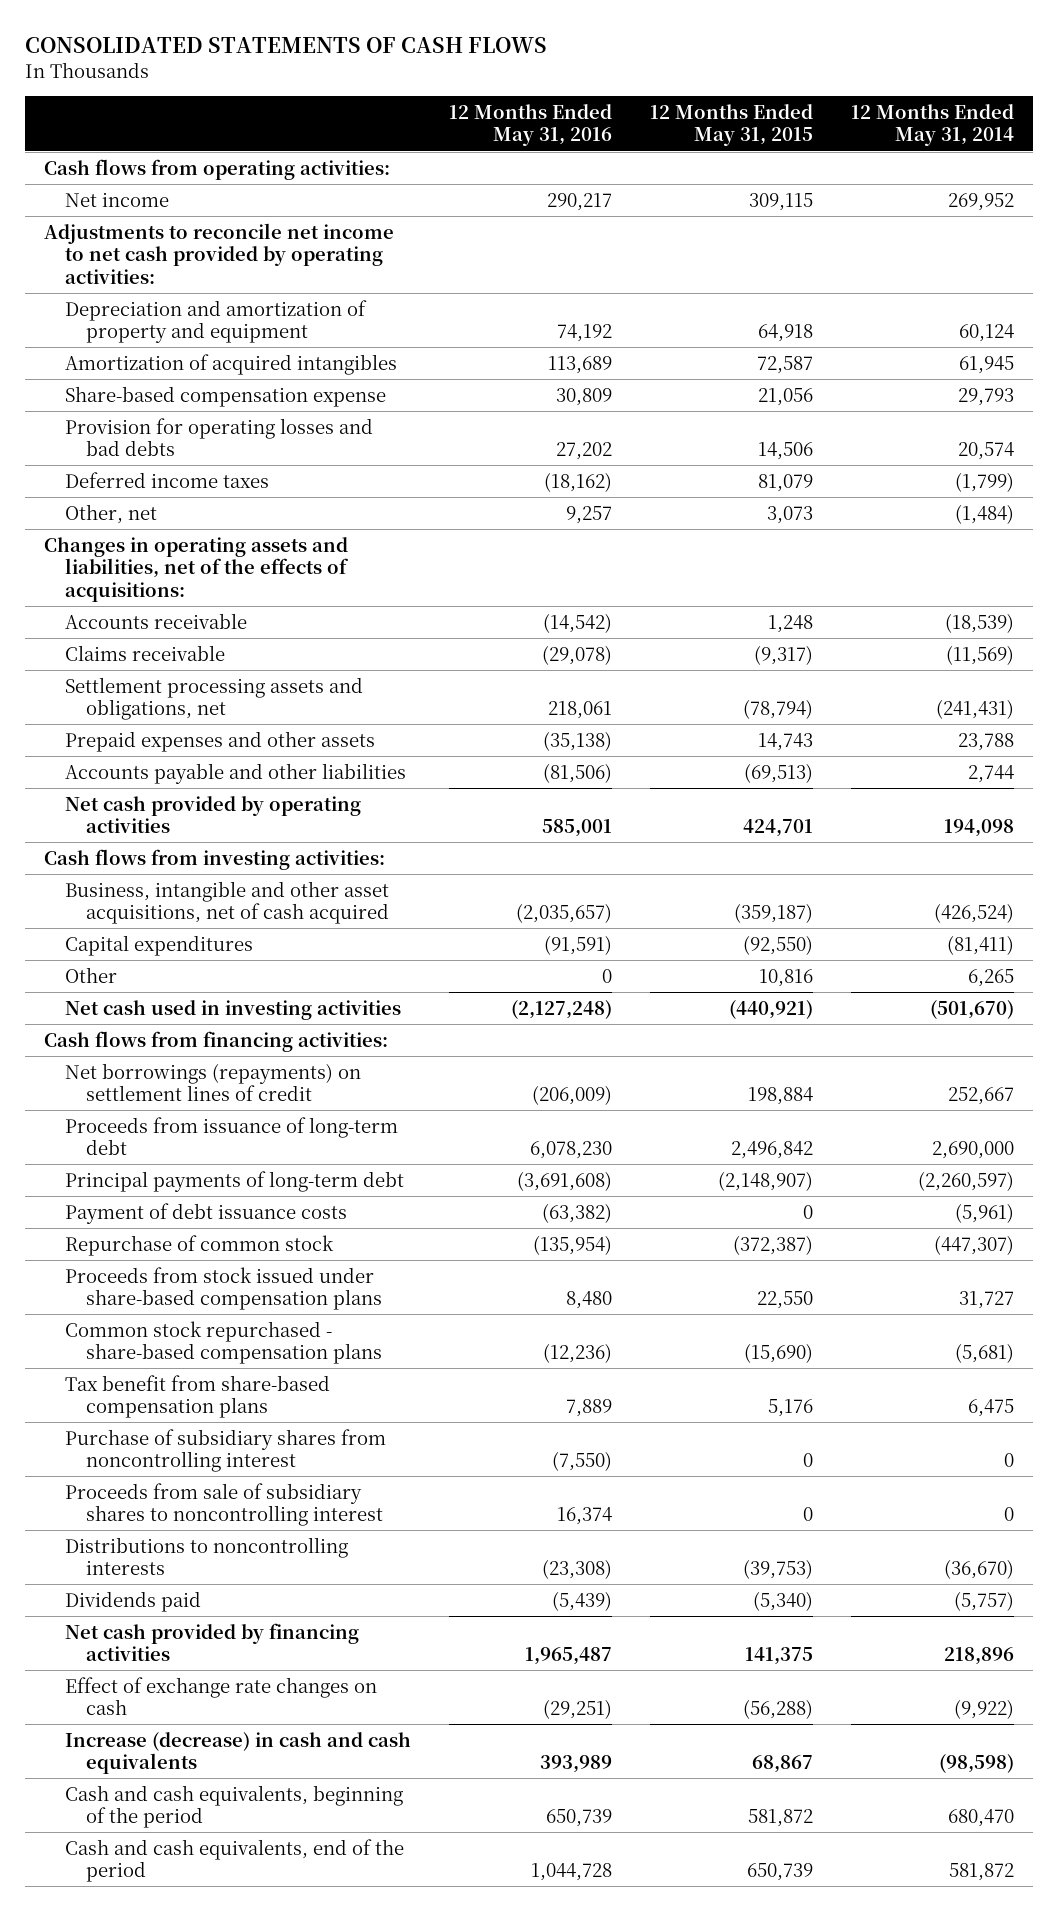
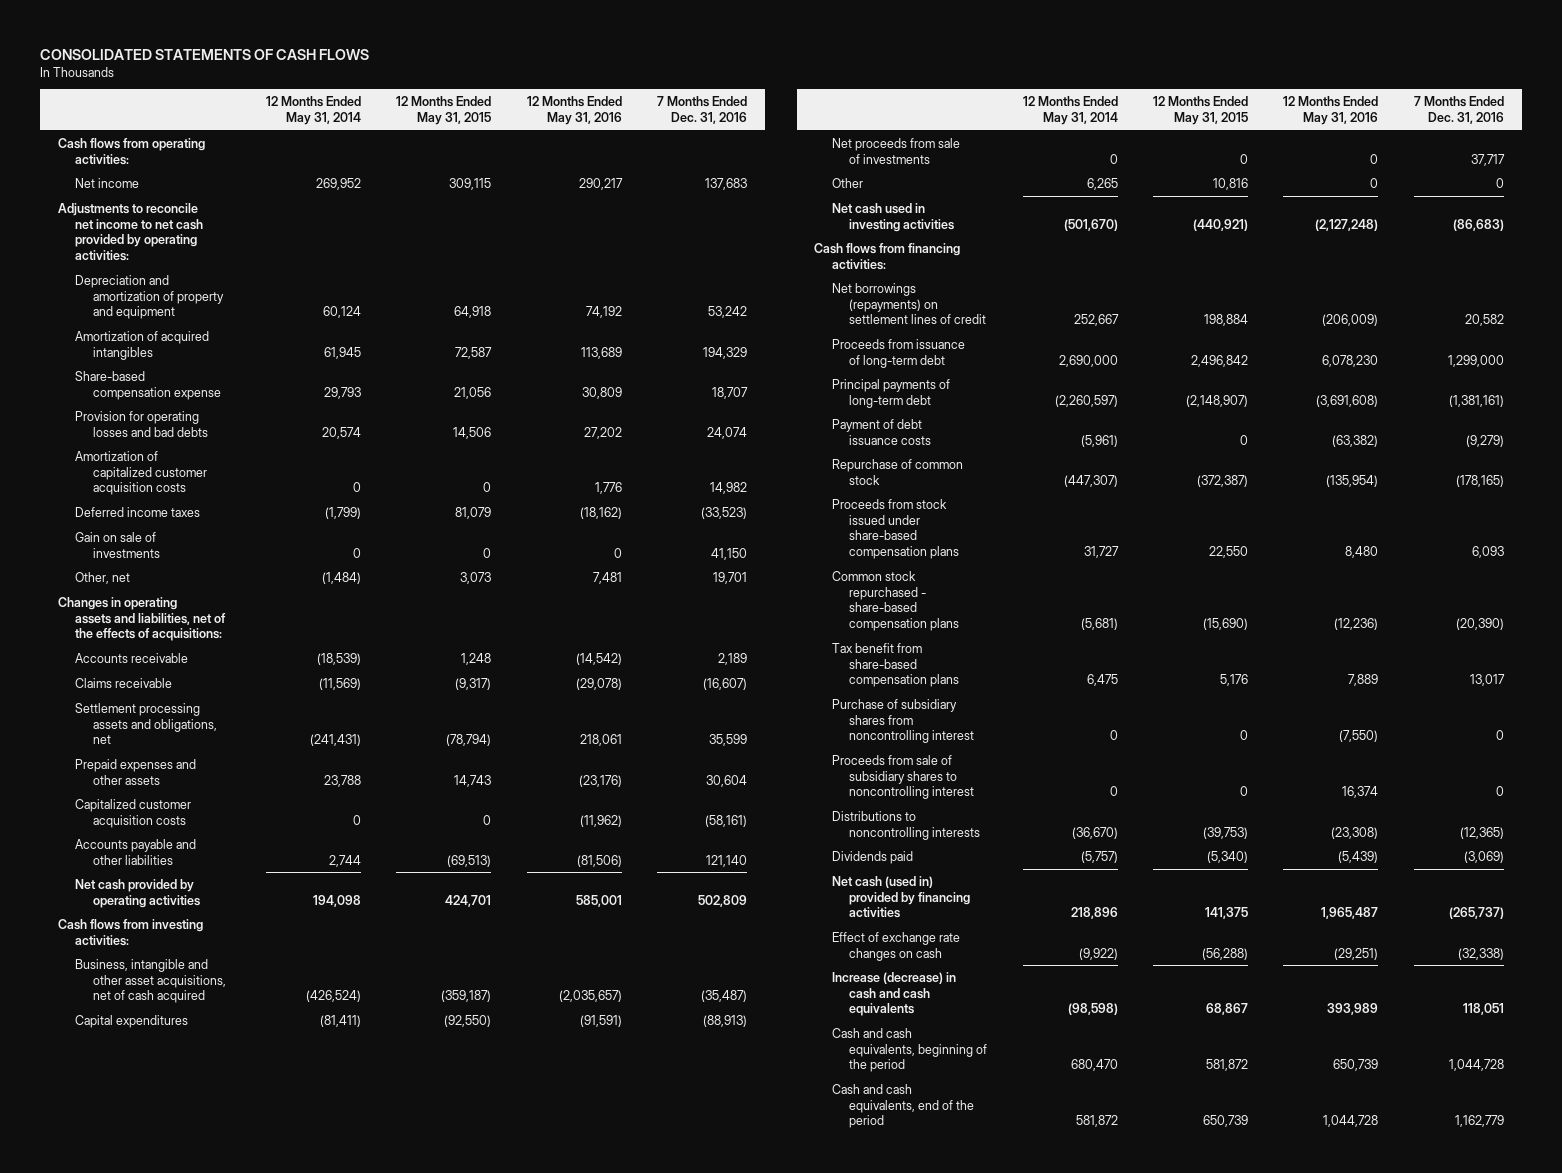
- | 12 Months Ended May 31, 2016 | 12 Months Ended May 31, 2015 | 12 Months Ended May 31, 2014
+ | 12 Months Ended May 31, 2014 | 12 Months Ended May 31, 2015 | 12 Months Ended May 31, 2016 | 7 Months Ended Dec. 31, 2016
+ Amortization of capitalized customer acquisition costs | 0 | 0 | 1,776 | 14,982
- Other, net | 9,257 | 3,073 | (1,484)
+ Gain on sale of investments | 0 | 0 | 0 | 41,150
+ Other, net | (1,484) | 3,073 | 7,481 | 19,701
- Prepaid expenses and other assets | (35,138) | 14,743 | 23,788
+ Prepaid expenses and other assets | 23,788 | 14,743 | (23,176) | 30,604
+ Capitalized customer acquisition costs | 0 | 0 | (11,962) | (58,161)
+ Net proceeds from sale of investments | 0 | 0 | 0 | 37,717
- Net cash provided by financing activities | 1,965,487 | 141,375 | 218,896
+ Net cash (used in) provided by financing activities | 218,896 | 141,375 | 1,965,487 | (265,737)

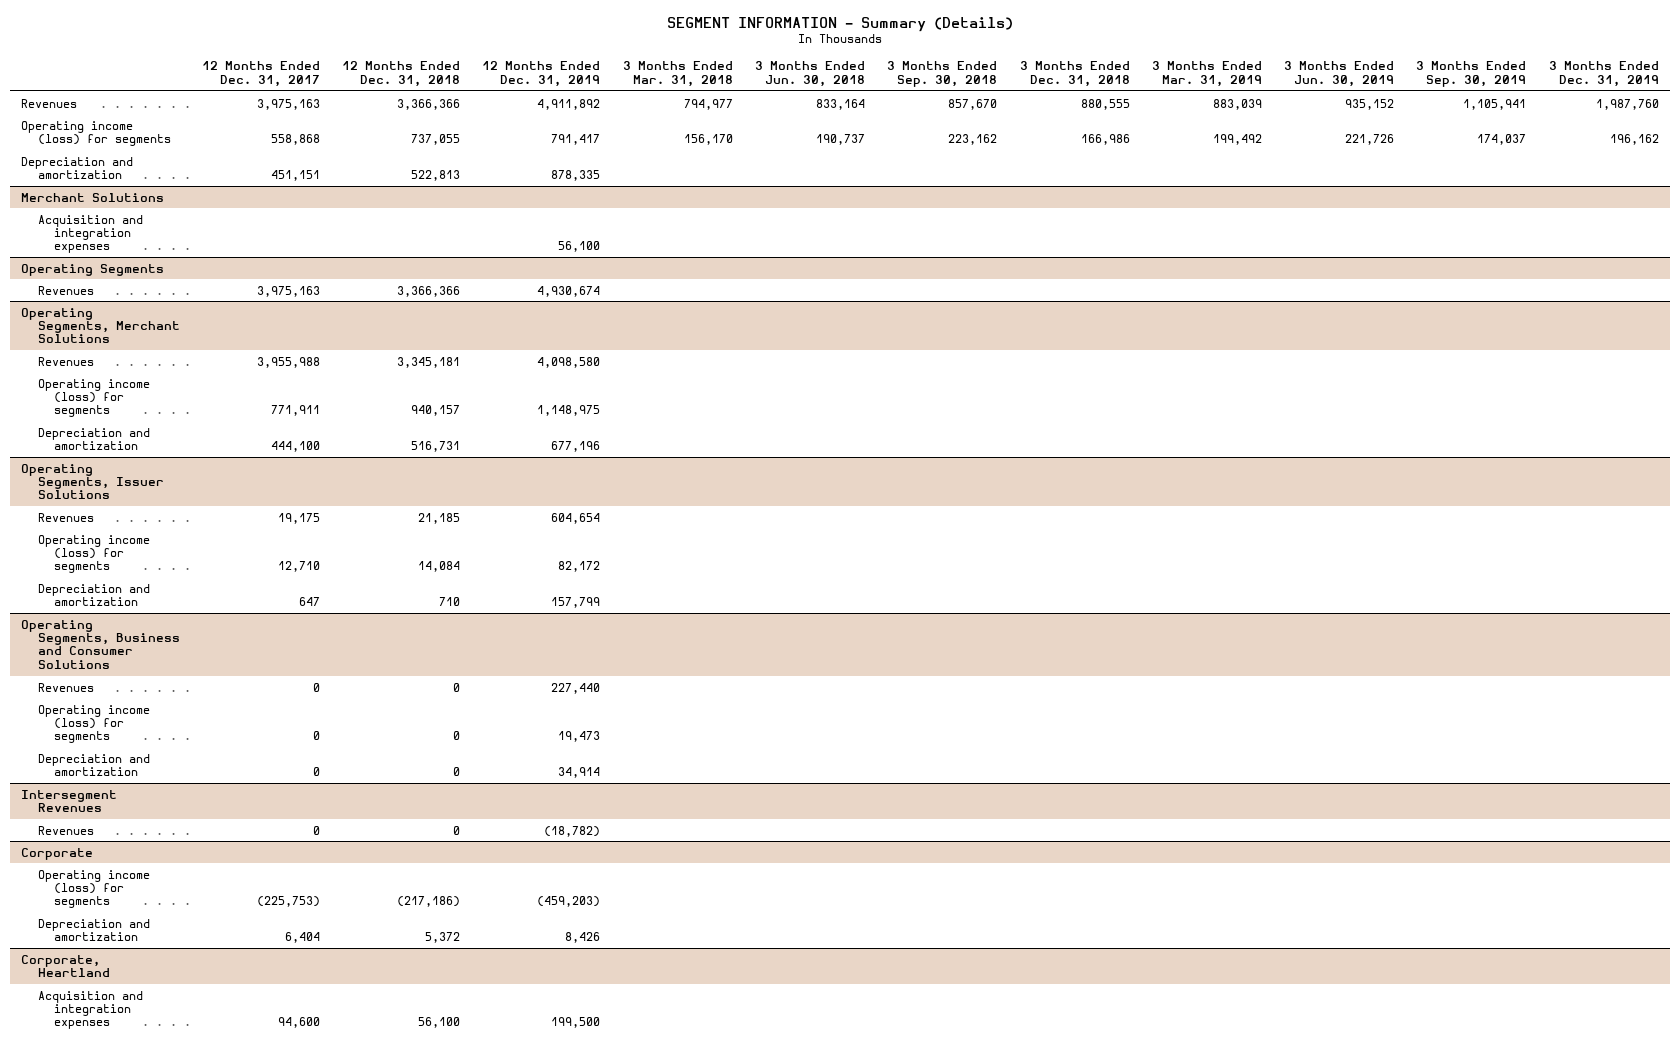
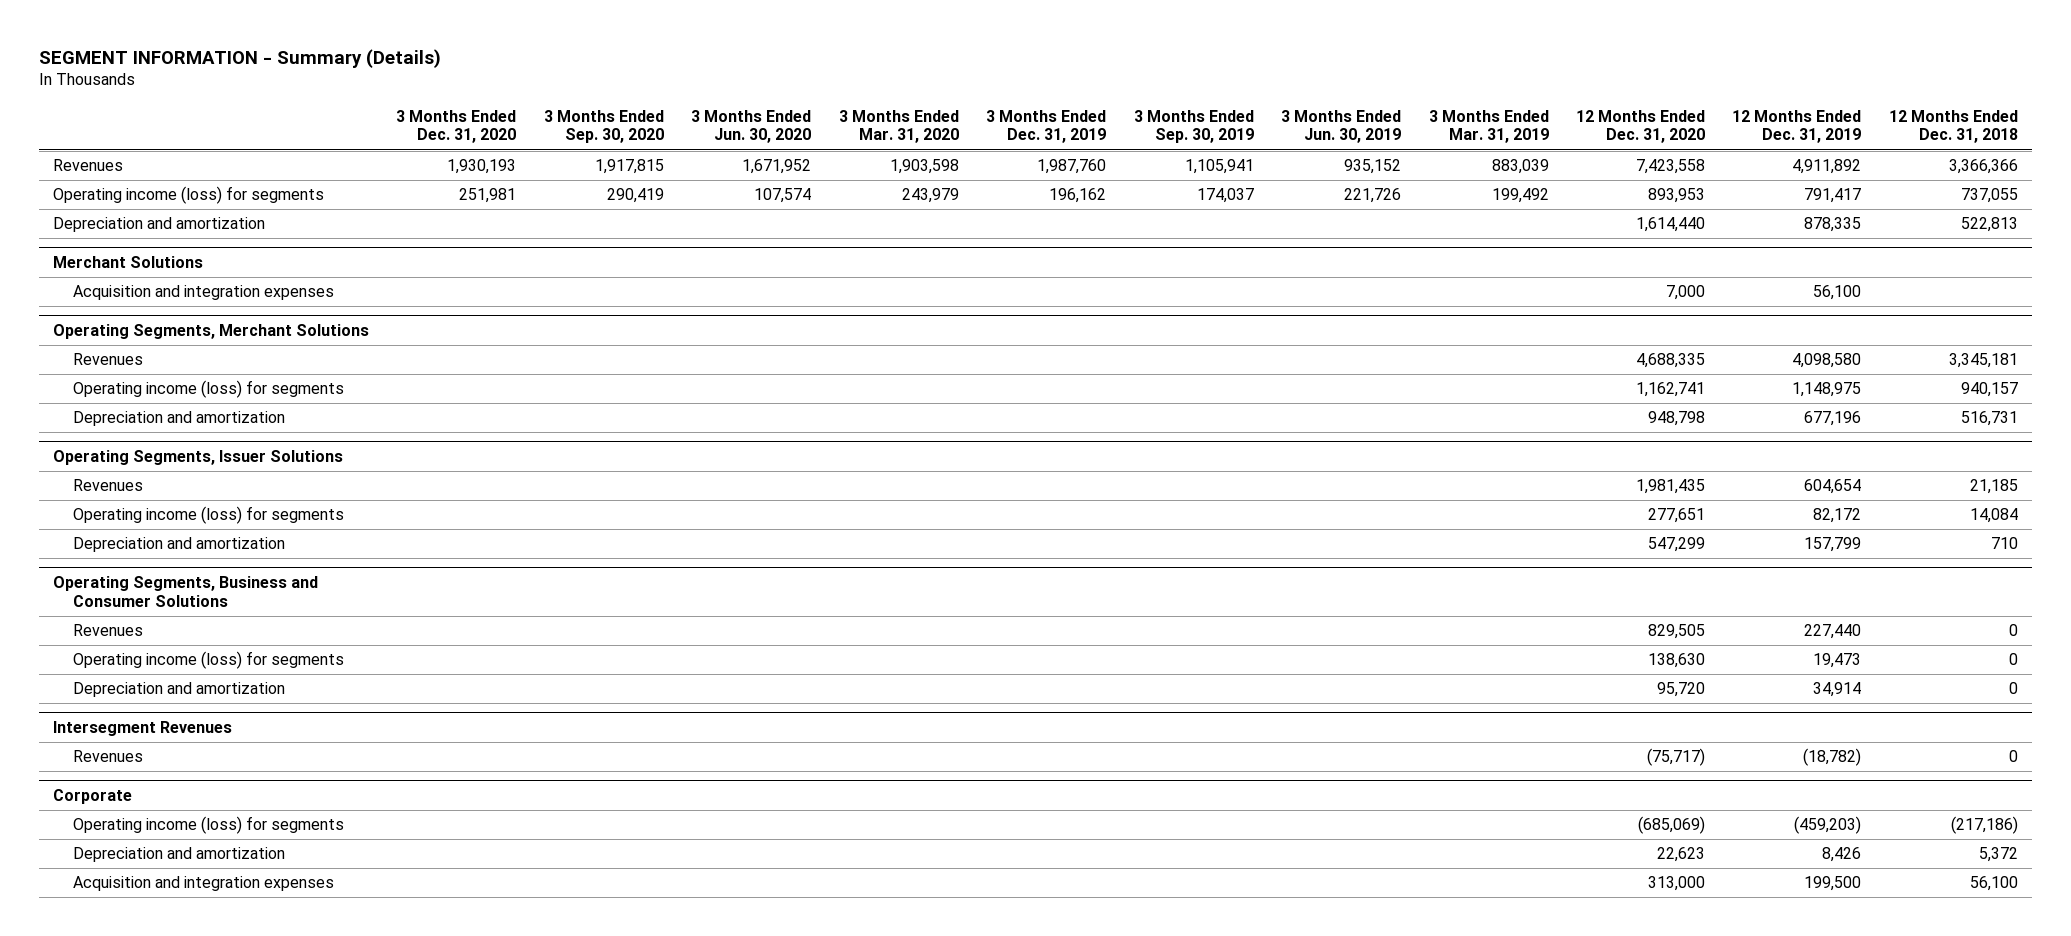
- | 12 Months Ended Dec. 31, 2017 | 12 Months Ended Dec. 31, 2018 | 12 Months Ended Dec. 31, 2019 | 3 Months Ended Mar. 31, 2018 | 3 Months Ended Jun. 30, 2018 | 3 Months Ended Sep. 30, 2018 | 3 Months Ended Dec. 31, 2018 | 3 Months Ended Mar. 31, 2019 | 3 Months Ended Jun. 30, 2019 | 3 Months Ended Sep. 30, 2019 | 3 Months Ended Dec. 31, 2019
+ | 3 Months Ended Dec. 31, 2020 | 3 Months Ended Sep. 30, 2020 | 3 Months Ended Jun. 30, 2020 | 3 Months Ended Mar. 31, 2020 | 3 Months Ended Dec. 31, 2019 | 3 Months Ended Sep. 30, 2019 | 3 Months Ended Jun. 30, 2019 | 3 Months Ended Mar. 31, 2019 | 12 Months Ended Dec. 31, 2020 | 12 Months Ended Dec. 31, 2019 | 12 Months Ended Dec. 31, 2018
- Operating Segments
- Revenues | 3,975,163 | 3,366,366 | 4,930,674 | | | | | | | |
- Corporate, Heartland

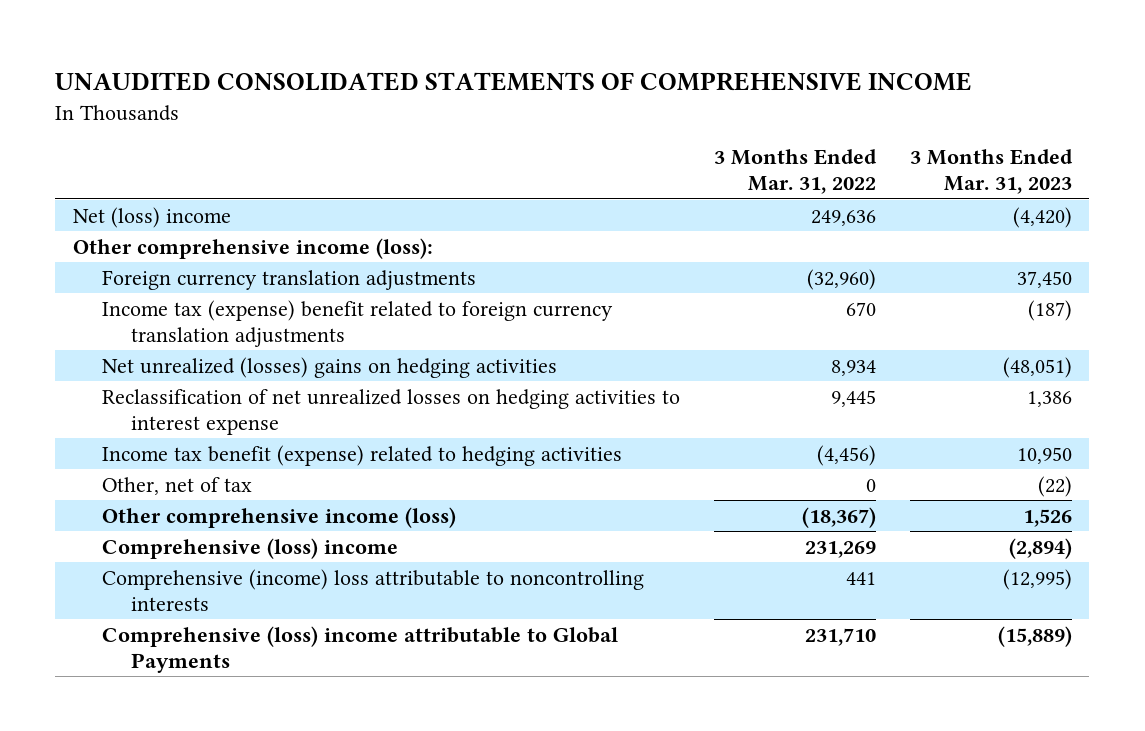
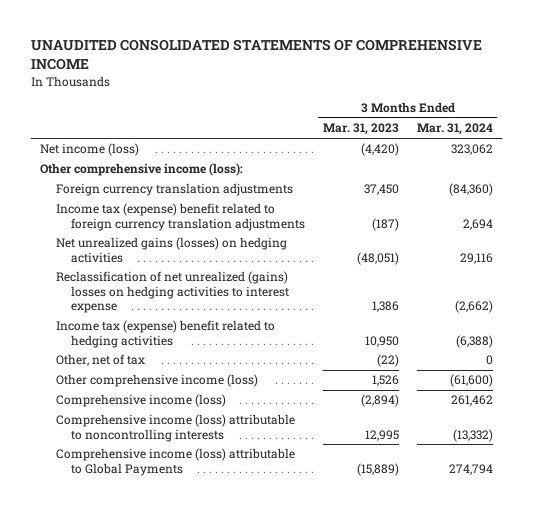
- | 3 Months Ended Mar. 31, 2022 | 3 Months Ended Mar. 31, 2023
+ | 3 Months Ended Mar. 31, 2023 | 3 Months Ended Mar. 31, 2024
- Net (loss) income | 249,636 | (4,420)
+ Net income (loss) | (4,420) | 323,062
- Net unrealized (losses) gains on hedging activities | 8,934 | (48,051)
- Reclassification of net unrealized losses on hedging activities to interest expense | 9,445 | 1,386
- Income tax benefit (expense) related to hedging activities | (4,456) | 10,950
+ Net unrealized gains (losses) on hedging activities | (48,051) | 29,116
+ Reclassification of net unrealized (gains) losses on hedging activities to interest expense | 1,386 | (2,662)
+ Income tax (expense) benefit related to hedging activities | 10,950 | (6,388)
- Comprehensive (loss) income | 231,269 | (2,894)
- Comprehensive (income) loss attributable to noncontrolling interests | 441 | (12,995)
- Comprehensive (loss) income attributable to Global Payments | 231,710 | (15,889)
+ Comprehensive income (loss) | (2,894) | 261,462
+ Comprehensive income (loss) attributable to noncontrolling interests | 12,995 | (13,332)
+ Comprehensive income (loss) attributable to Global Payments | (15,889) | 274,794

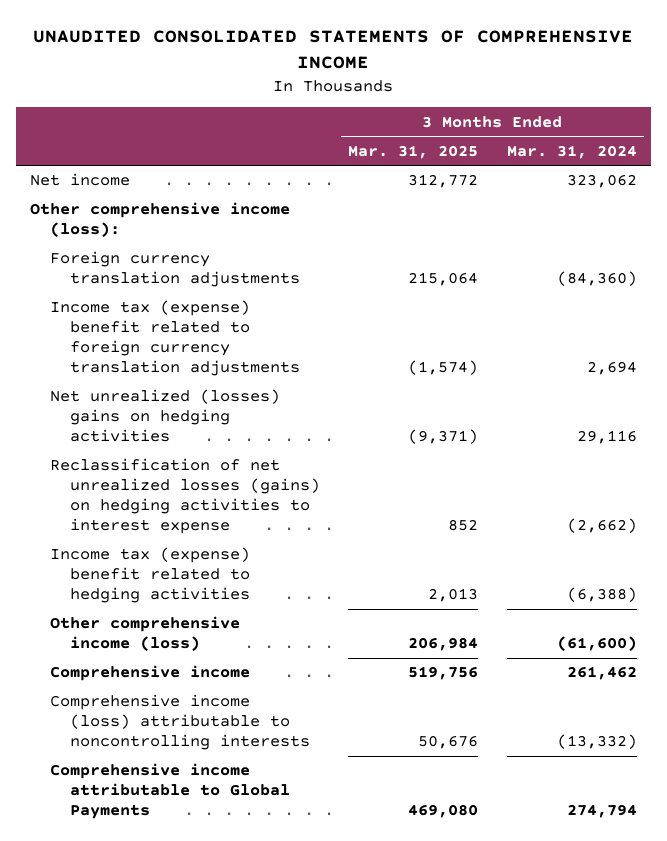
- | 3 Months Ended Mar. 31, 2023 | 3 Months Ended Mar. 31, 2024
+ | 3 Months Ended Mar. 31, 2025 | 3 Months Ended Mar. 31, 2024
- Net income (loss) | (4,420) | 323,062
+ Net income | 312,772 | 323,062
- Net unrealized gains (losses) on hedging activities | (48,051) | 29,116
- Reclassification of net unrealized (gains) losses on hedging activities to interest expense | 1,386 | (2,662)
+ Net unrealized (losses) gains on hedging activities | (9,371) | 29,116
+ Reclassification of net unrealized losses (gains) on hedging activities to interest expense | 852 | (2,662)
- Other, net of tax | (22) | 0
- Comprehensive income (loss) | (2,894) | 261,462
+ Comprehensive income | 519,756 | 261,462
- Comprehensive income (loss) attributable to Global Payments | (15,889) | 274,794
+ Comprehensive income attributable to Global Payments | 469,080 | 274,794

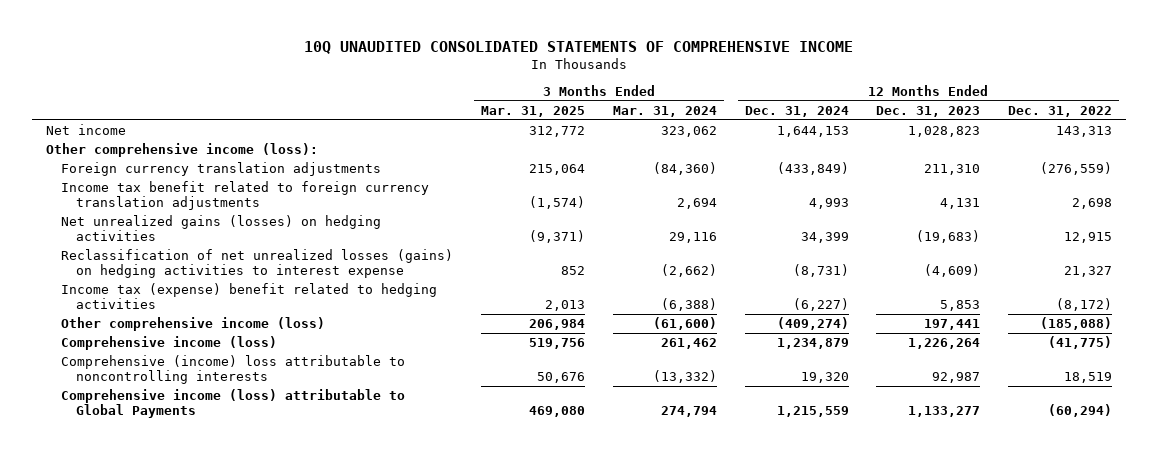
- UNAUDITED CONSOLIDATED STATEMENTS OF COMPREHENSIVE INCOME
+ 10Q UNAUDITED CONSOLIDATED STATEMENTS OF COMPREHENSIVE INCOME
- | 3 Months Ended Mar. 31, 2025 | 3 Months Ended Mar. 31, 2024
+ | 3 Months Ended Mar. 31, 2025 | 3 Months Ended Mar. 31, 2024 | 12 Months Ended Dec. 31, 2024 | 12 Months Ended Dec. 31, 2023 | 12 Months Ended Dec. 31, 2022
- Income tax (expense) benefit related to foreign currency translation adjustments | (1,574) | 2,694
- Net unrealized (losses) gains on hedging activities | (9,371) | 29,116
+ Income tax benefit related to foreign currency translation adjustments | (1,574) | 2,694 | 4,993 | 4,131 | 2,698
+ Net unrealized gains (losses) on hedging activities | (9,371) | 29,116 | 34,399 | (19,683) | 12,915
- Comprehensive income | 519,756 | 261,462
- Comprehensive income (loss) attributable to noncontrolling interests | 50,676 | (13,332)
- Comprehensive income attributable to Global Payments | 469,080 | 274,794
+ Comprehensive income (loss) | 519,756 | 261,462 | 1,234,879 | 1,226,264 | (41,775)
+ Comprehensive (income) loss attributable to noncontrolling interests | 50,676 | (13,332) | 19,320 | 92,987 | 18,519
+ Comprehensive income (loss) attributable to Global Payments | 469,080 | 274,794 | 1,215,559 | 1,133,277 | (60,294)

